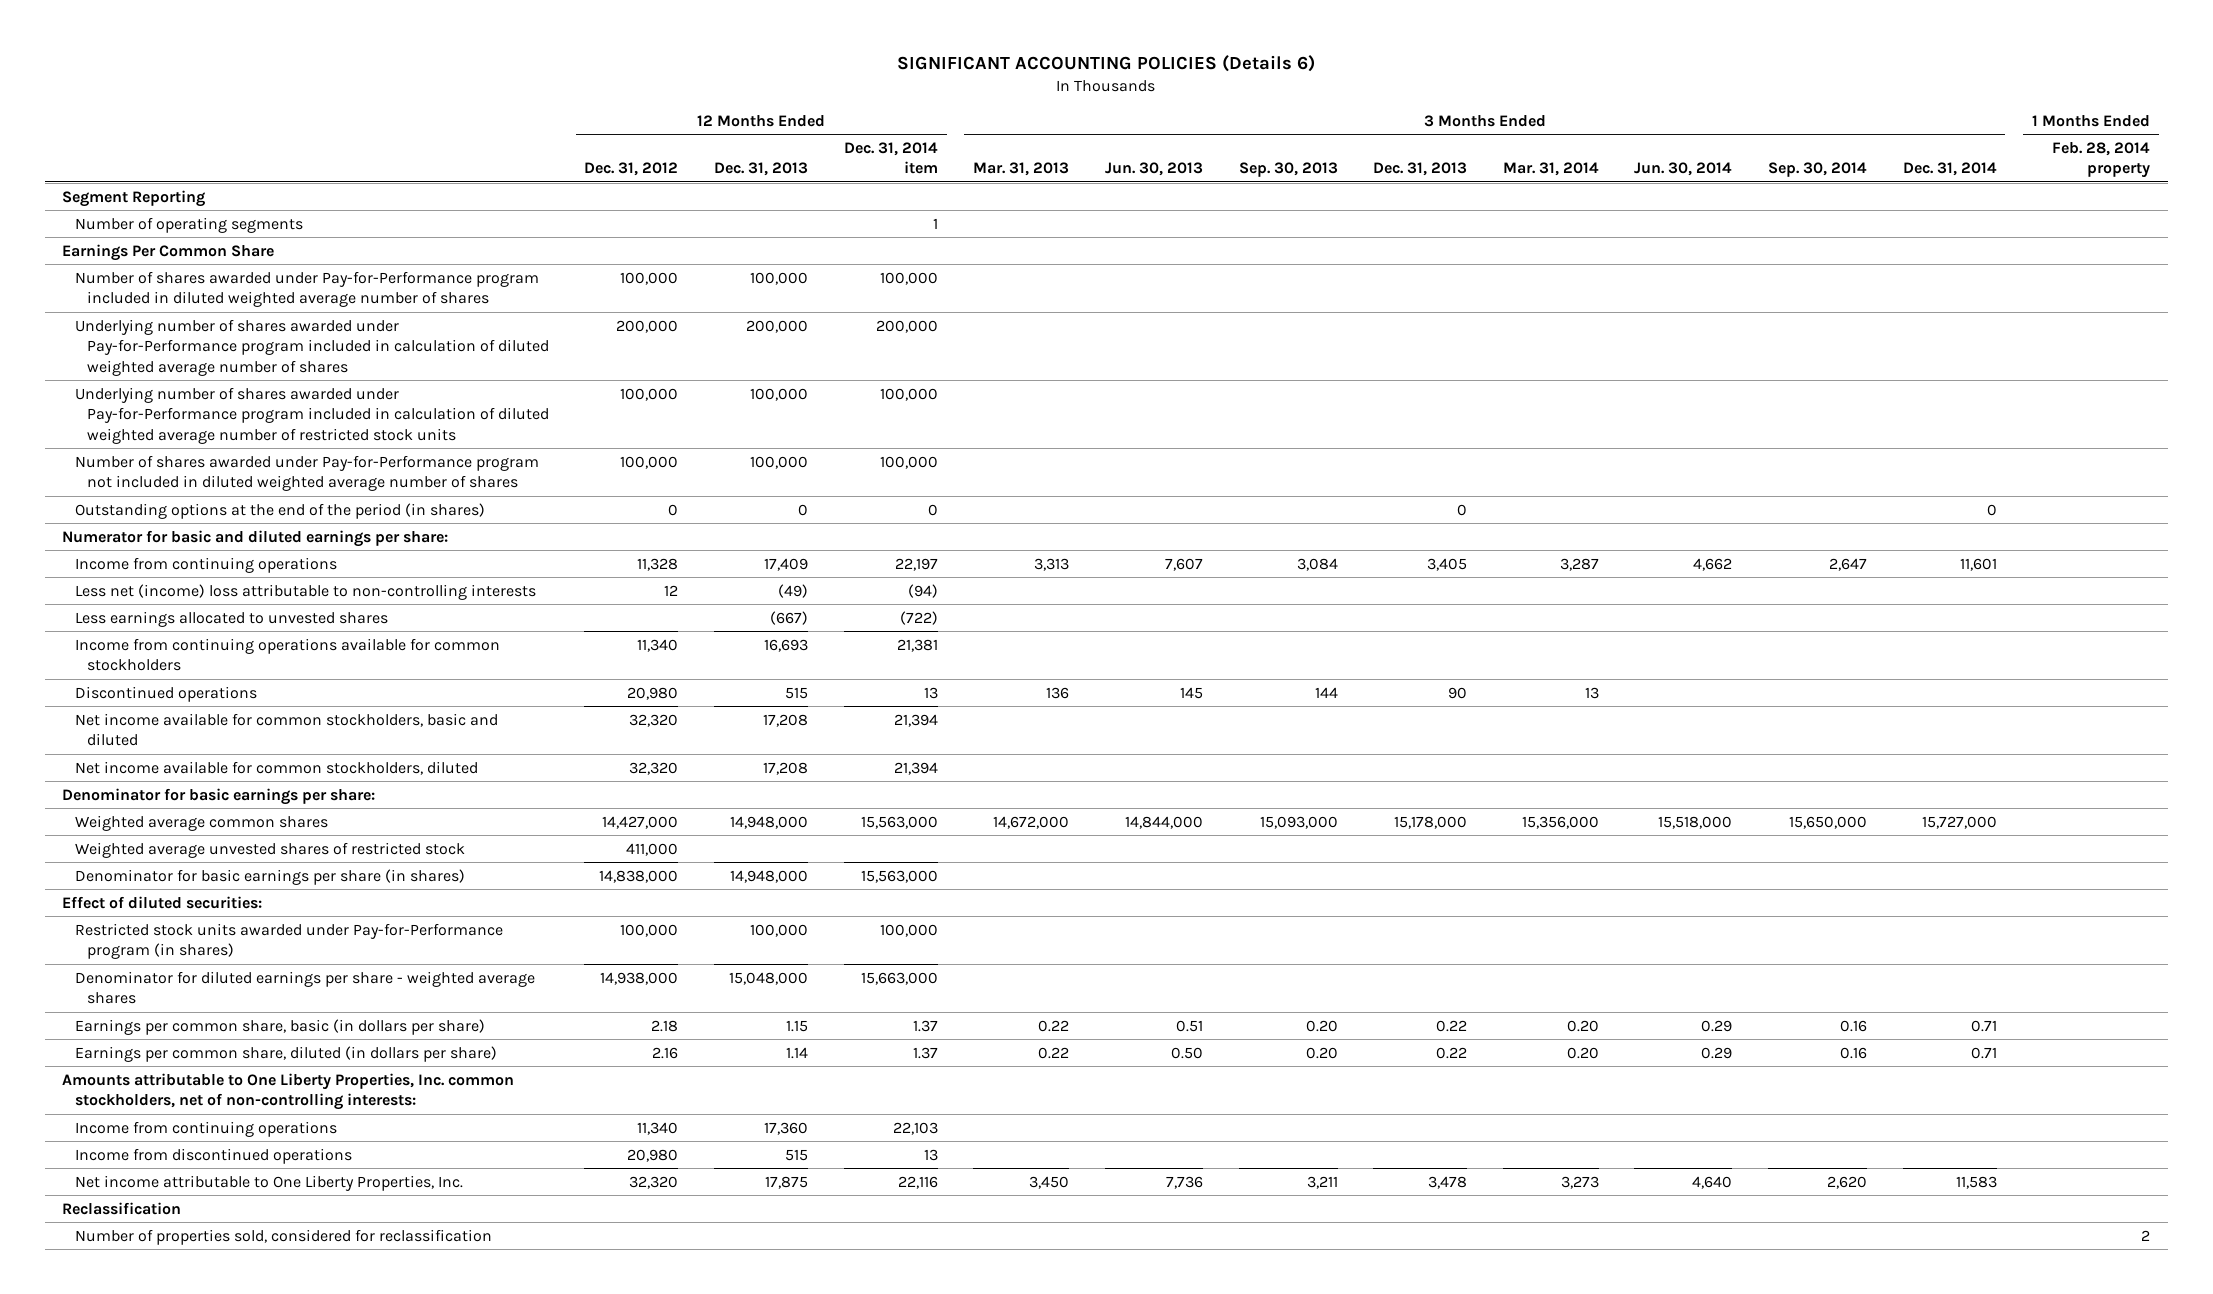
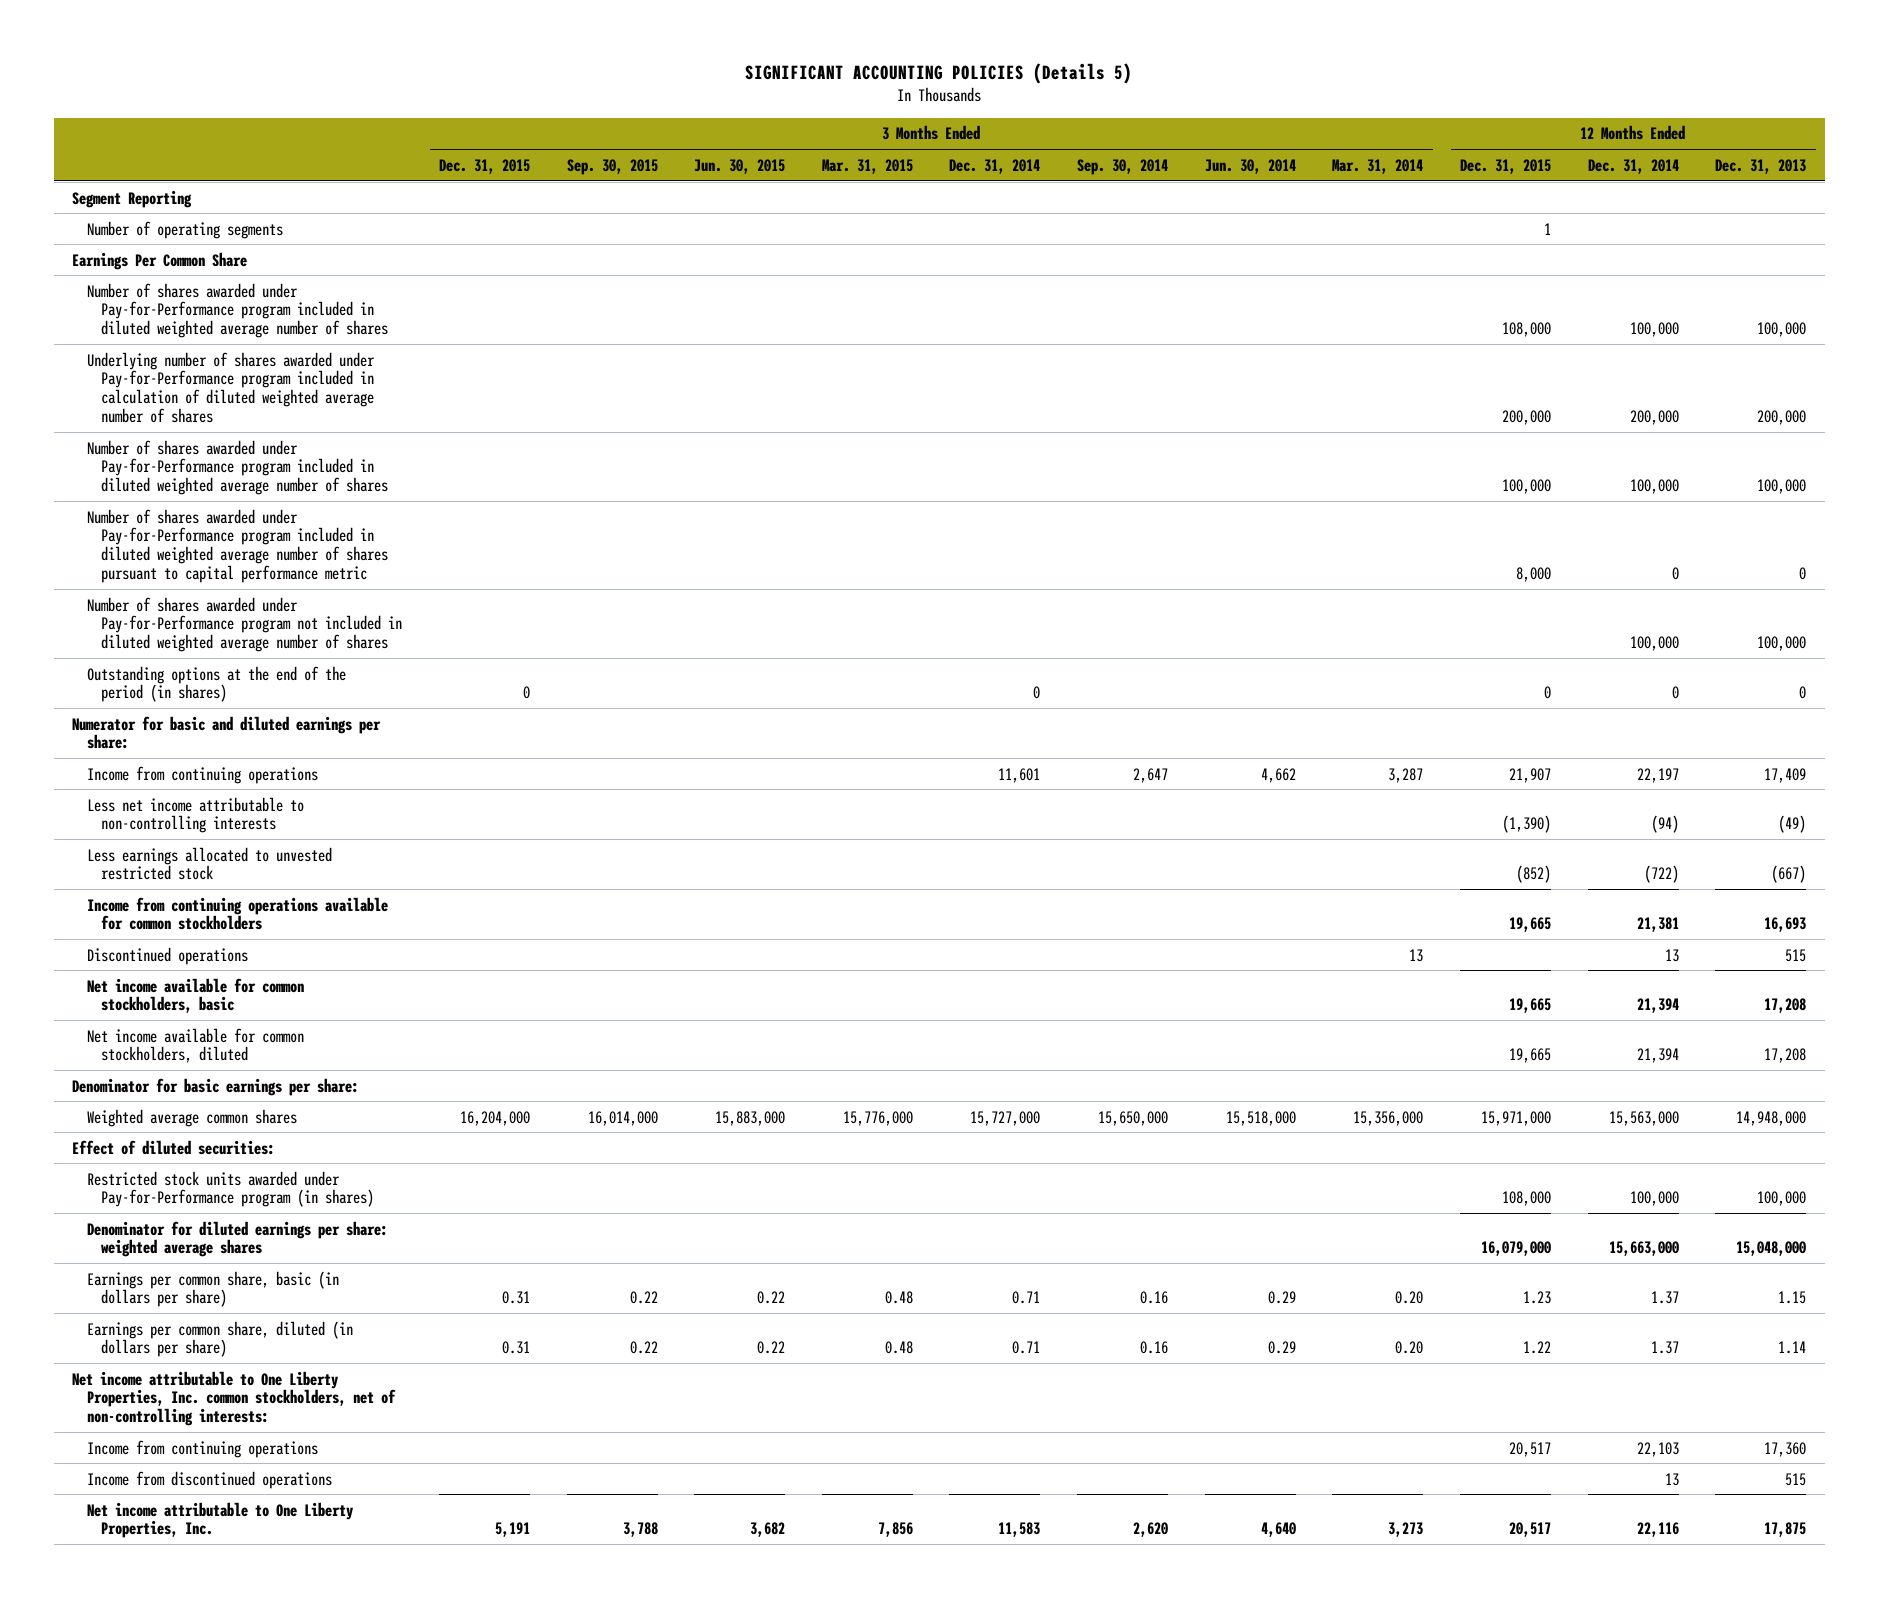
- SIGNIFICANT ACCOUNTING POLICIES (Details 6)
+ SIGNIFICANT ACCOUNTING POLICIES (Details 5)
- | 12 Months Ended Dec. 31, 2012 | 12 Months Ended Dec. 31, 2013 | 12 Months Ended Dec. 31, 2014 item | 3 Months Ended Mar. 31, 2013 | 3 Months Ended Jun. 30, 2013 | 3 Months Ended Sep. 30, 2013 | 3 Months Ended Dec. 31, 2013 | 3 Months Ended Mar. 31, 2014 | 3 Months Ended Jun. 30, 2014 | 3 Months Ended Sep. 30, 2014 | 3 Months Ended Dec. 31, 2014 | 1 Months Ended Feb. 28, 2014 property
+ | 3 Months Ended Dec. 31, 2015 | 3 Months Ended Sep. 30, 2015 | 3 Months Ended Jun. 30, 2015 | 3 Months Ended Mar. 31, 2015 | 3 Months Ended Dec. 31, 2014 | 3 Months Ended Sep. 30, 2014 | 3 Months Ended Jun. 30, 2014 | 3 Months Ended Mar. 31, 2014 | 12 Months Ended Dec. 31, 2015 | 12 Months Ended Dec. 31, 2014 | 12 Months Ended Dec. 31, 2013
- Underlying number of shares awarded under Pay-for-Performance program included in calculation of diluted weighted average number of restricted stock units | 100,000 | 100,000 | 100,000 | | | | | | | | |
+ Number of shares awarded under Pay-for-Performance program included in diluted weighted average number of shares | | | | | | | | | 100,000 | 100,000 | 100,000
+ Number of shares awarded under Pay-for-Performance program included in diluted weighted average number of shares pursuant to capital performance metric | | | | | | | | | 8,000 | 0 | 0
- Less net (income) loss attributable to non-controlling interests | 12 | (49) | (94) | | | | | | | | |
- Less earnings allocated to unvested shares | | (667) | (722) | | | | | | | | |
+ Less net income attributable to non-controlling interests | | | | | | | | | (1,390) | (94) | (49)
+ Less earnings allocated to unvested restricted stock | | | | | | | | | (852) | (722) | (667)
- Net income available for common stockholders, basic and diluted | 32,320 | 17,208 | 21,394 | | | | | | | | |
+ Net income available for common stockholders, basic | | | | | | | | | 19,665 | 21,394 | 17,208
- Weighted average unvested shares of restricted stock | 411,000 | | | | | | | | | | |
- Denominator for basic earnings per share (in shares) | 14,838,000 | 14,948,000 | 15,563,000 | | | | | | | | |
- Denominator for diluted earnings per share - weighted average shares | 14,938,000 | 15,048,000 | 15,663,000 | | | | | | | | |
+ Denominator for diluted earnings per share: weighted average shares | | | | | | | | | 16,079,000 | 15,663,000 | 15,048,000
- Amounts attributable to One Liberty Properties, Inc. common stockholders, net of non-controlling interests:
+ Net income attributable to One Liberty Properties, Inc. common stockholders, net of non-controlling interests:
- Reclassification
- Number of properties sold, considered for reclassification | | | | | | | | | | | | 2

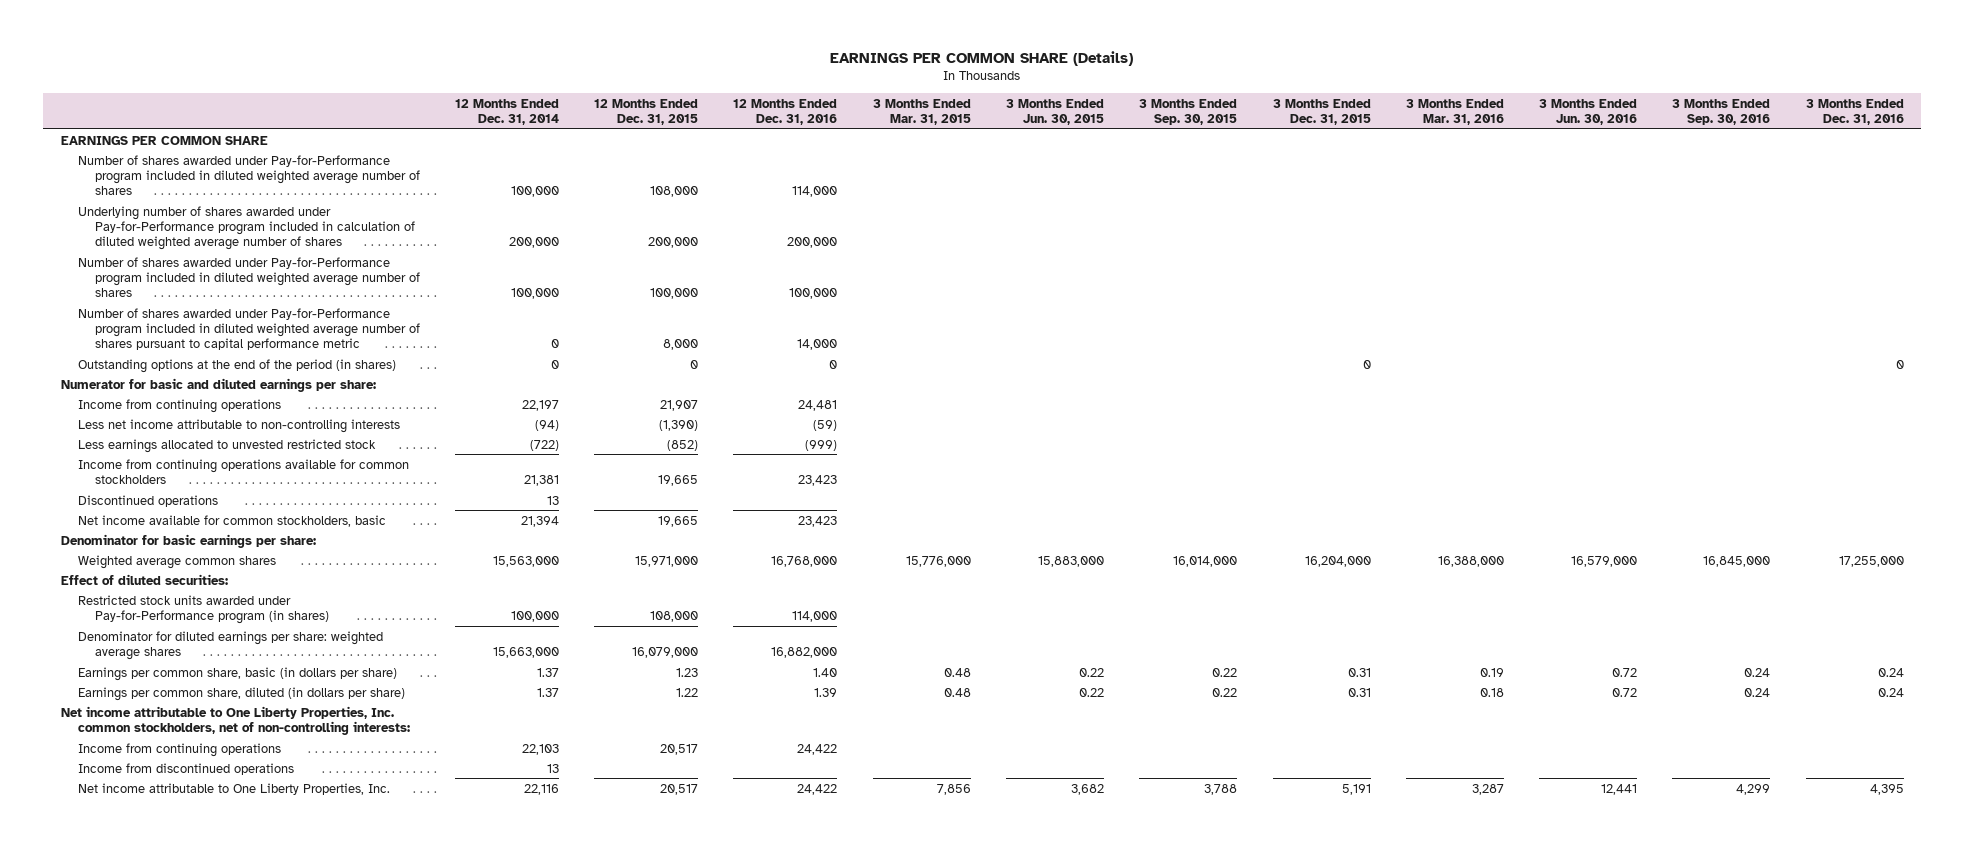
- SIGNIFICANT ACCOUNTING POLICIES (Details 5)
+ EARNINGS PER COMMON SHARE (Details)
- | 3 Months Ended Dec. 31, 2015 | 3 Months Ended Sep. 30, 2015 | 3 Months Ended Jun. 30, 2015 | 3 Months Ended Mar. 31, 2015 | 3 Months Ended Dec. 31, 2014 | 3 Months Ended Sep. 30, 2014 | 3 Months Ended Jun. 30, 2014 | 3 Months Ended Mar. 31, 2014 | 12 Months Ended Dec. 31, 2015 | 12 Months Ended Dec. 31, 2014 | 12 Months Ended Dec. 31, 2013
+ | 12 Months Ended Dec. 31, 2014 | 12 Months Ended Dec. 31, 2015 | 12 Months Ended Dec. 31, 2016 | 3 Months Ended Mar. 31, 2015 | 3 Months Ended Jun. 30, 2015 | 3 Months Ended Sep. 30, 2015 | 3 Months Ended Dec. 31, 2015 | 3 Months Ended Mar. 31, 2016 | 3 Months Ended Jun. 30, 2016 | 3 Months Ended Sep. 30, 2016 | 3 Months Ended Dec. 31, 2016
- Segment Reporting
- Number of operating segments | | | | | | | | | 1 | |
- Earnings Per Common Share
+ EARNINGS PER COMMON SHARE
- Number of shares awarded under Pay-for-Performance program not included in diluted weighted average number of shares | | | | | | | | | | 100,000 | 100,000
- Net income available for common stockholders, diluted | | | | | | | | | 19,665 | 21,394 | 17,208

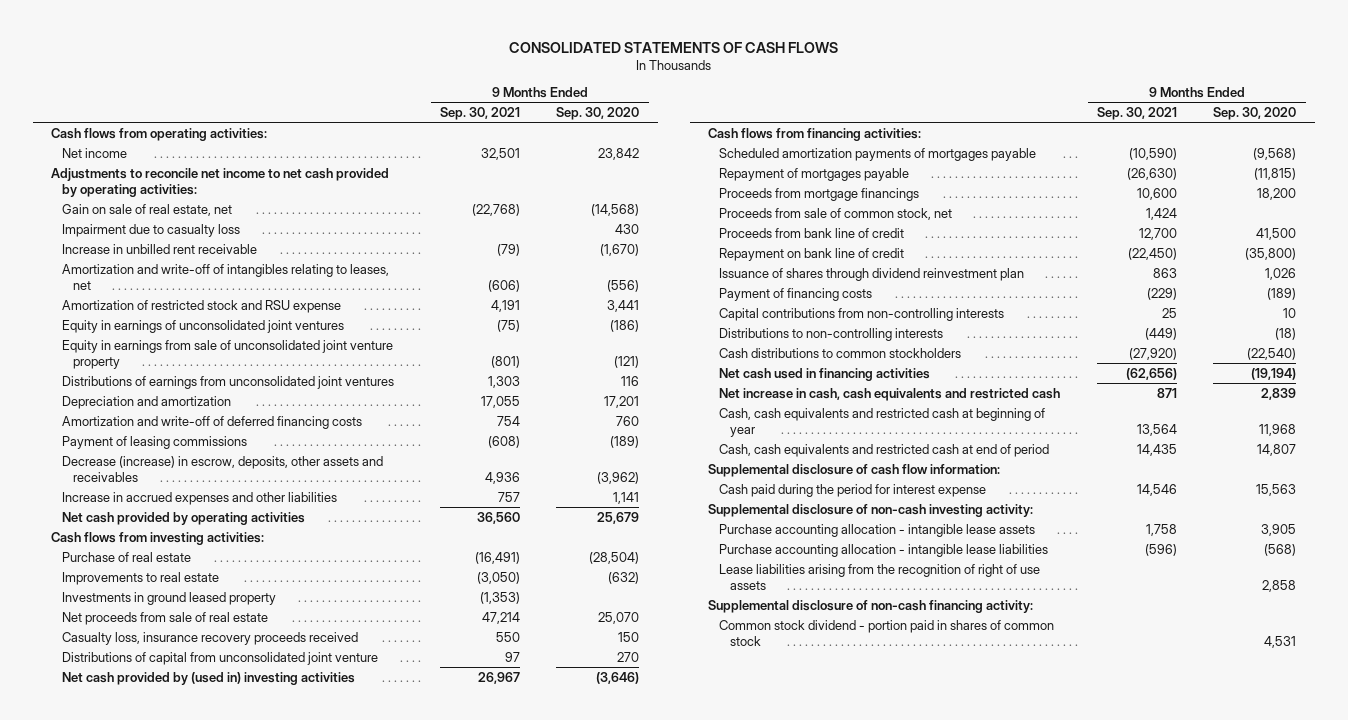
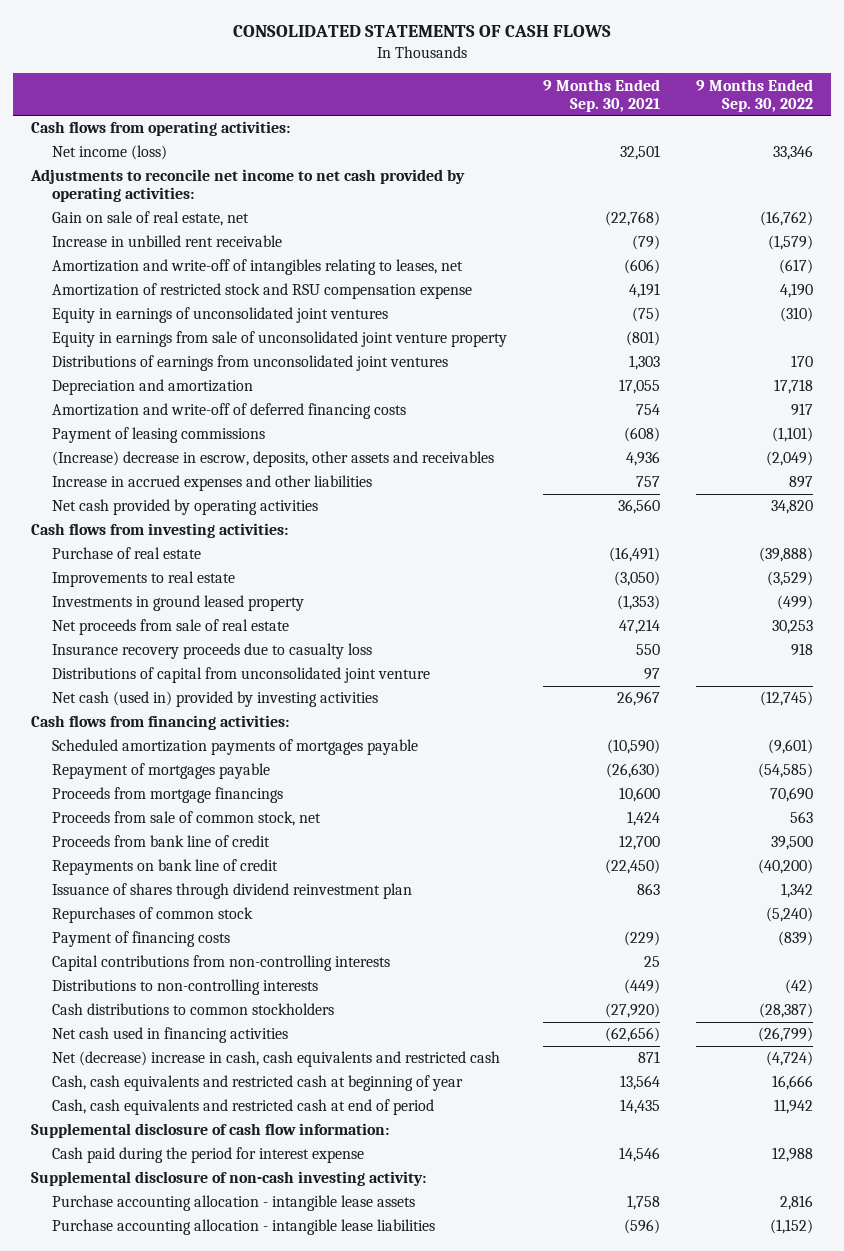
- | 9 Months Ended Sep. 30, 2021 | 9 Months Ended Sep. 30, 2020
+ | 9 Months Ended Sep. 30, 2021 | 9 Months Ended Sep. 30, 2022
- Net income | 32,501 | 23,842
+ Net income (loss) | 32,501 | 33,346
- Impairment due to casualty loss | | 430
- Amortization of restricted stock and RSU expense | 4,191 | 3,441
+ Amortization of restricted stock and RSU compensation expense | 4,191 | 4,190
- Decrease (increase) in escrow, deposits, other assets and receivables | 4,936 | (3,962)
+ (Increase) decrease in escrow, deposits, other assets and receivables | 4,936 | (2,049)
- Casualty loss, insurance recovery proceeds received | 550 | 150
+ Insurance recovery proceeds due to casualty loss | 550 | 918
- Net cash provided by (used in) investing activities | 26,967 | (3,646)
+ Net cash (used in) provided by investing activities | 26,967 | (12,745)
- Repayment on bank line of credit | (22,450) | (35,800)
+ Repayments on bank line of credit | (22,450) | (40,200)
+ Repurchases of common stock | | (5,240)
- Net increase in cash, cash equivalents and restricted cash | 871 | 2,839
+ Net (decrease) increase in cash, cash equivalents and restricted cash | 871 | (4,724)
- Lease liabilities arising from the recognition of right of use assets | | 2,858
- Supplemental disclosure of non-cash financing activity:
- Common stock dividend - portion paid in shares of common stock | | 4,531

